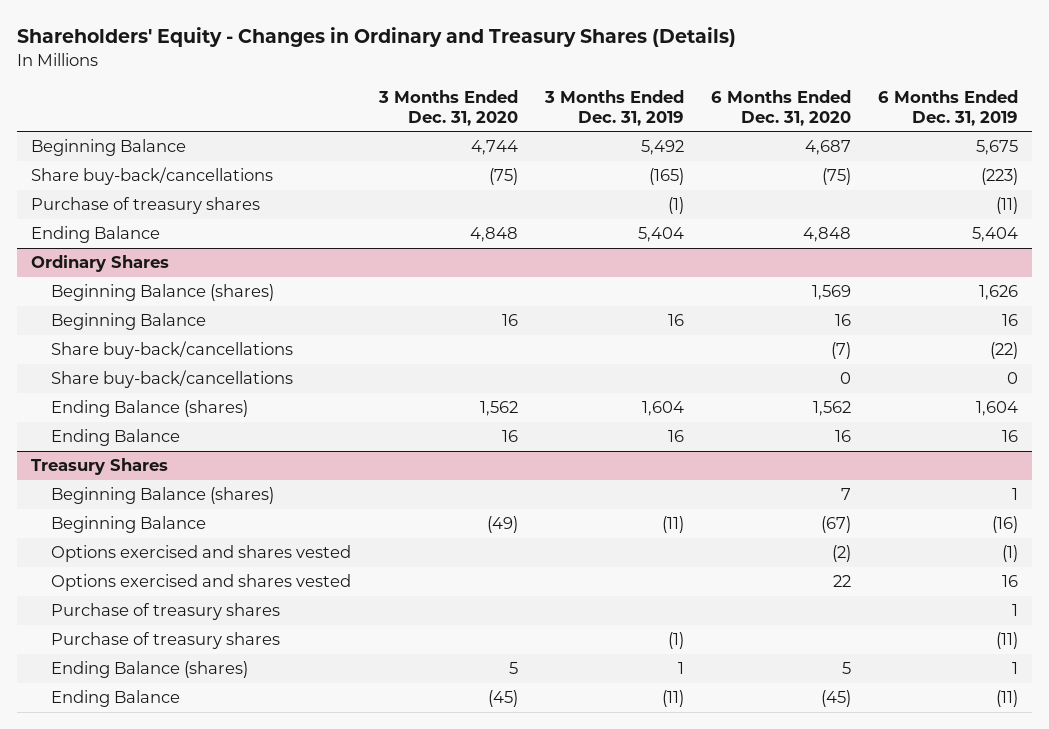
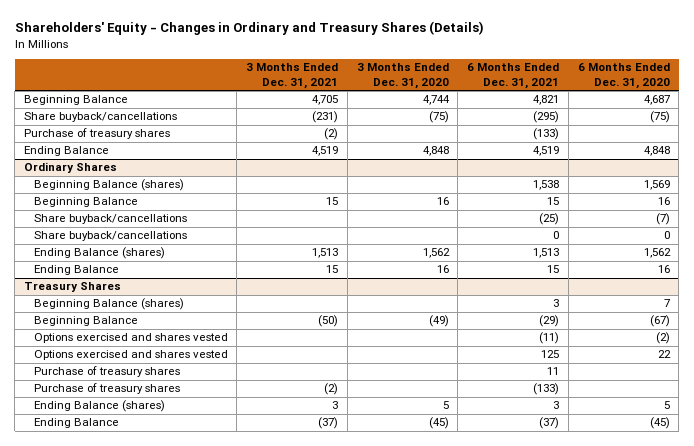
- | 3 Months Ended Dec. 31, 2020 | 3 Months Ended Dec. 31, 2019 | 6 Months Ended Dec. 31, 2020 | 6 Months Ended Dec. 31, 2019
+ | 3 Months Ended Dec. 31, 2021 | 3 Months Ended Dec. 31, 2020 | 6 Months Ended Dec. 31, 2021 | 6 Months Ended Dec. 31, 2020
- Share buy-back/cancellations | (75) | (165) | (75) | (223)
+ Share buyback/cancellations | (231) | (75) | (295) | (75)
@ Ordinary Shares
- Share buy-back/cancellations | | | (7) | (22)
- Share buy-back/cancellations | | | 0 | 0
+ Share buyback/cancellations | | | (25) | (7)
+ Share buyback/cancellations | | | 0 | 0

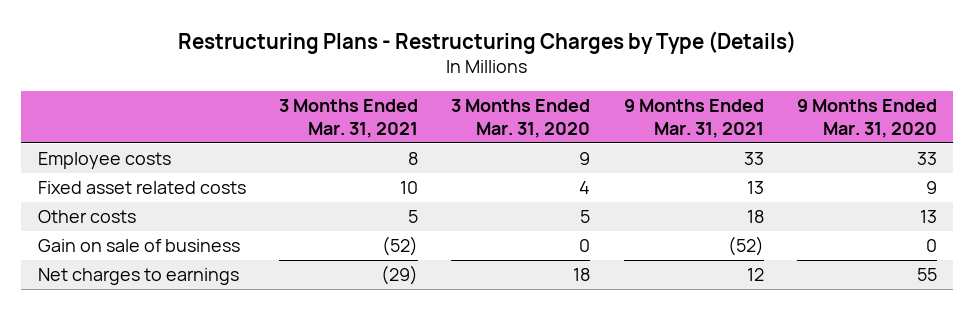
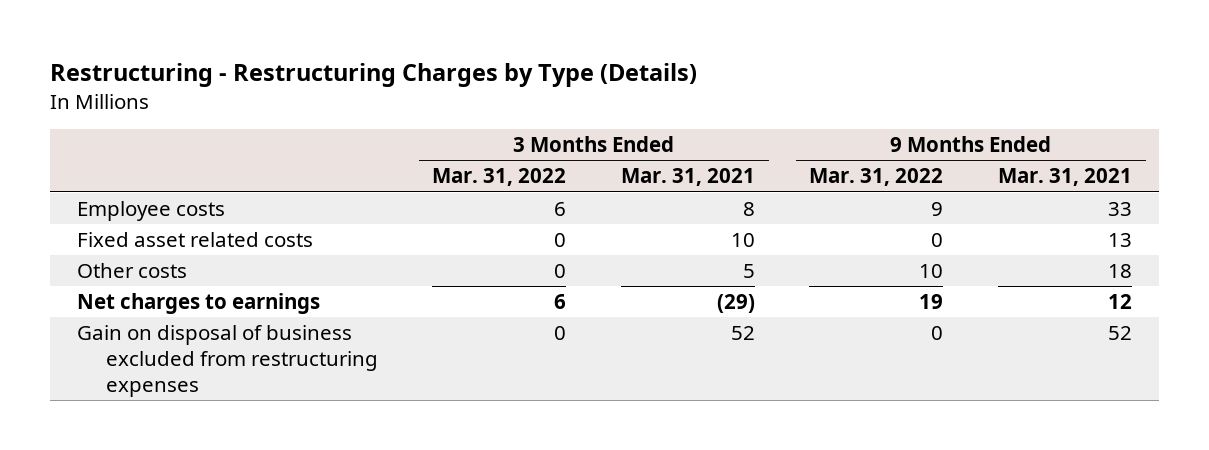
- Restructuring Plans - Restructuring Charges by Type (Details)
+ Restructuring - Restructuring Charges by Type (Details)
- | 3 Months Ended Mar. 31, 2021 | 3 Months Ended Mar. 31, 2020 | 9 Months Ended Mar. 31, 2021 | 9 Months Ended Mar. 31, 2020
+ | 3 Months Ended Mar. 31, 2022 | 3 Months Ended Mar. 31, 2021 | 9 Months Ended Mar. 31, 2022 | 9 Months Ended Mar. 31, 2021
- Gain on sale of business | (52) | 0 | (52) | 0
+ Gain on disposal of business excluded from restructuring expenses | 0 | 52 | 0 | 52

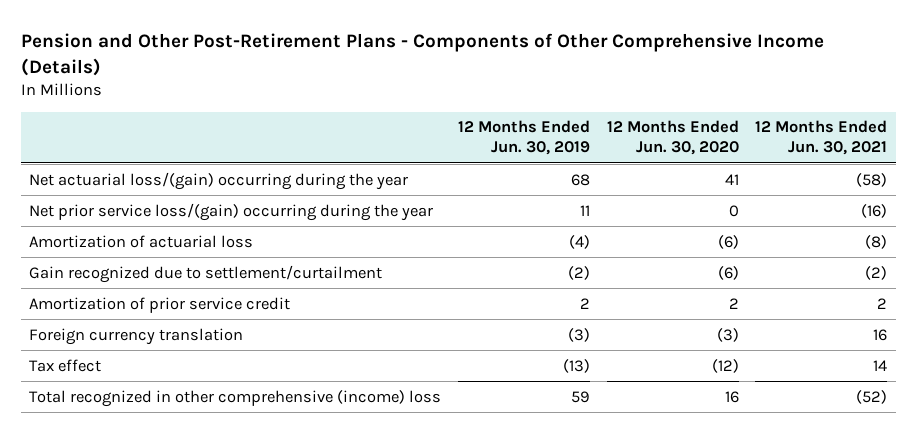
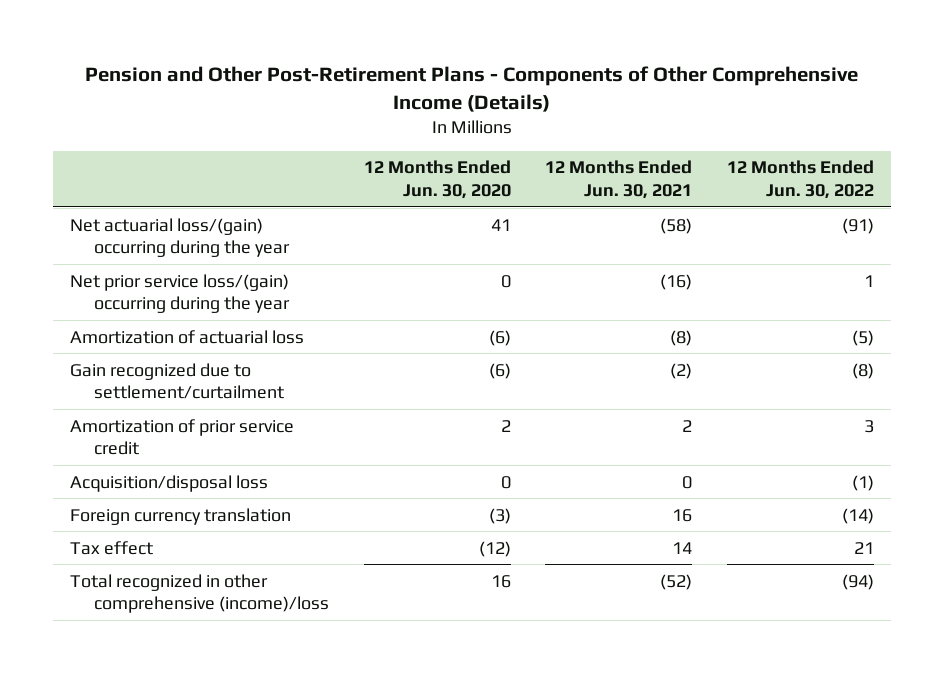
- | 12 Months Ended Jun. 30, 2019 | 12 Months Ended Jun. 30, 2020 | 12 Months Ended Jun. 30, 2021
+ | 12 Months Ended Jun. 30, 2020 | 12 Months Ended Jun. 30, 2021 | 12 Months Ended Jun. 30, 2022
+ Acquisition/disposal loss | 0 | 0 | (1)
- Total recognized in other comprehensive (income) loss | 59 | 16 | (52)
+ Total recognized in other comprehensive (income)/loss | 16 | (52) | (94)

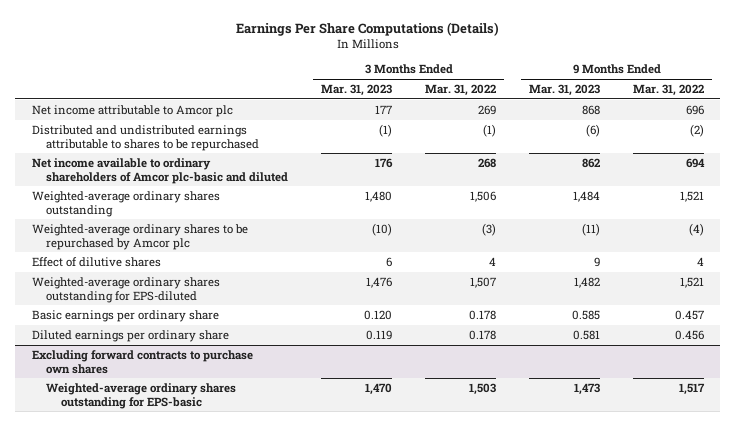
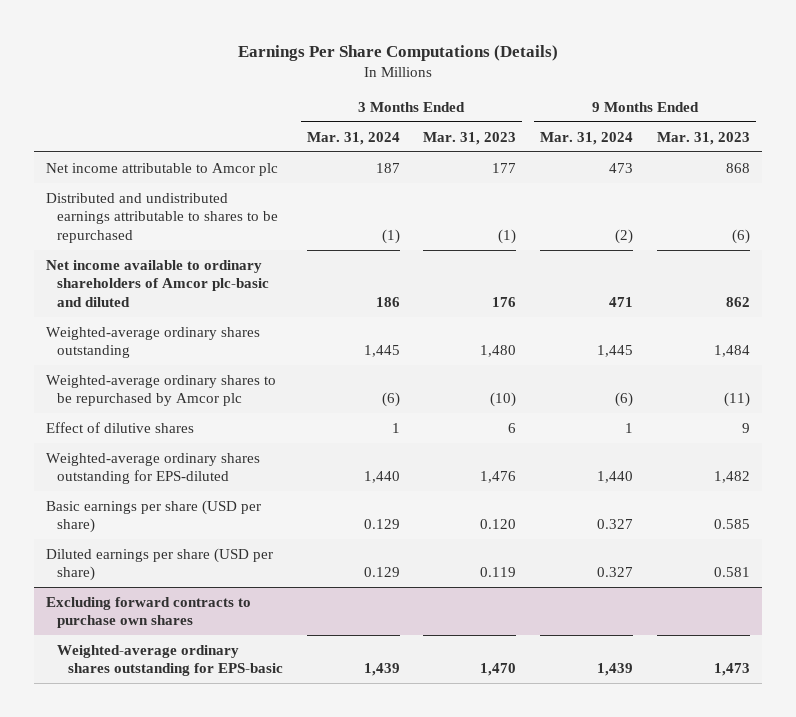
- | 3 Months Ended Mar. 31, 2023 | 3 Months Ended Mar. 31, 2022 | 9 Months Ended Mar. 31, 2023 | 9 Months Ended Mar. 31, 2022
+ | 3 Months Ended Mar. 31, 2024 | 3 Months Ended Mar. 31, 2023 | 9 Months Ended Mar. 31, 2024 | 9 Months Ended Mar. 31, 2023
- Basic earnings per ordinary share | 0.120 | 0.178 | 0.585 | 0.457
- Diluted earnings per ordinary share | 0.119 | 0.178 | 0.581 | 0.456
+ Basic earnings per share (USD per share) | 0.129 | 0.120 | 0.327 | 0.585
+ Diluted earnings per share (USD per share) | 0.129 | 0.119 | 0.327 | 0.581

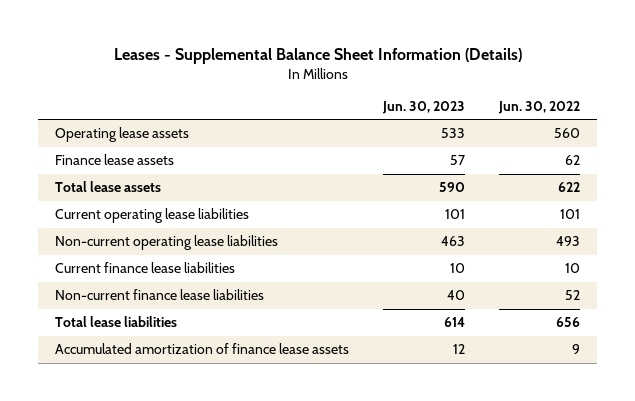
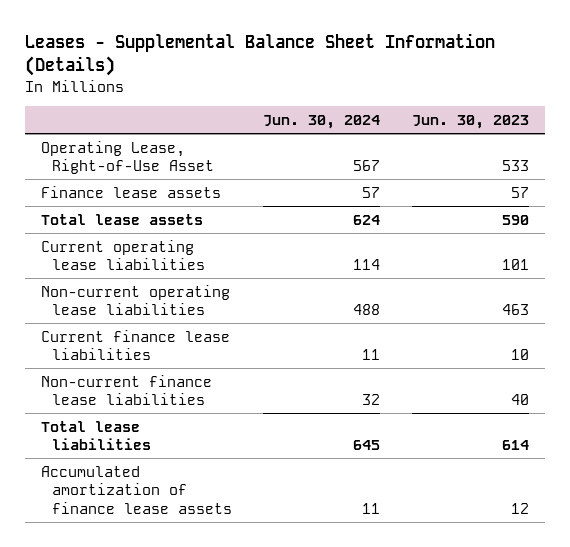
- | Jun. 30, 2023 | Jun. 30, 2022
+ | Jun. 30, 2024 | Jun. 30, 2023
- Operating lease assets | 533 | 560
+ Operating Lease, Right-of-Use Asset | 567 | 533

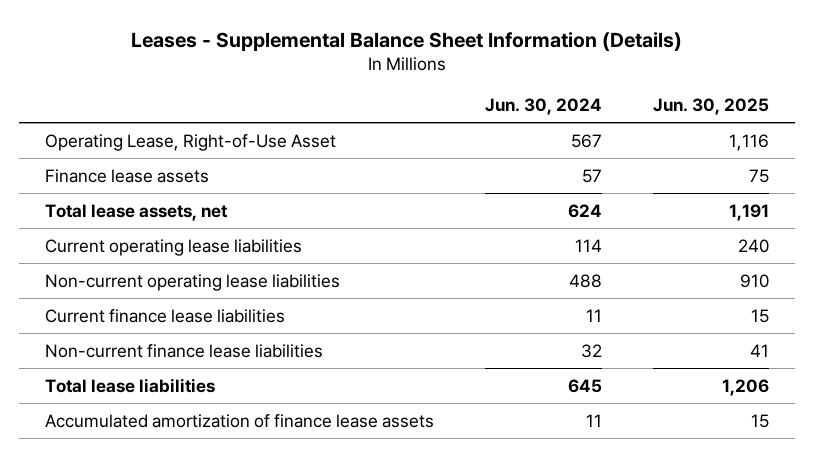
- | Jun. 30, 2024 | Jun. 30, 2023
+ | Jun. 30, 2024 | Jun. 30, 2025
- Total lease assets | 624 | 590
+ Total lease assets, net | 624 | 1,191

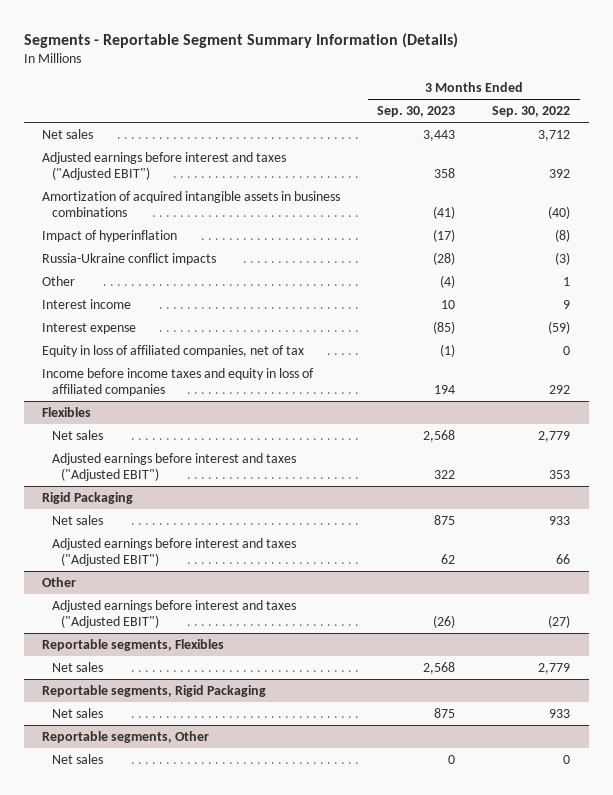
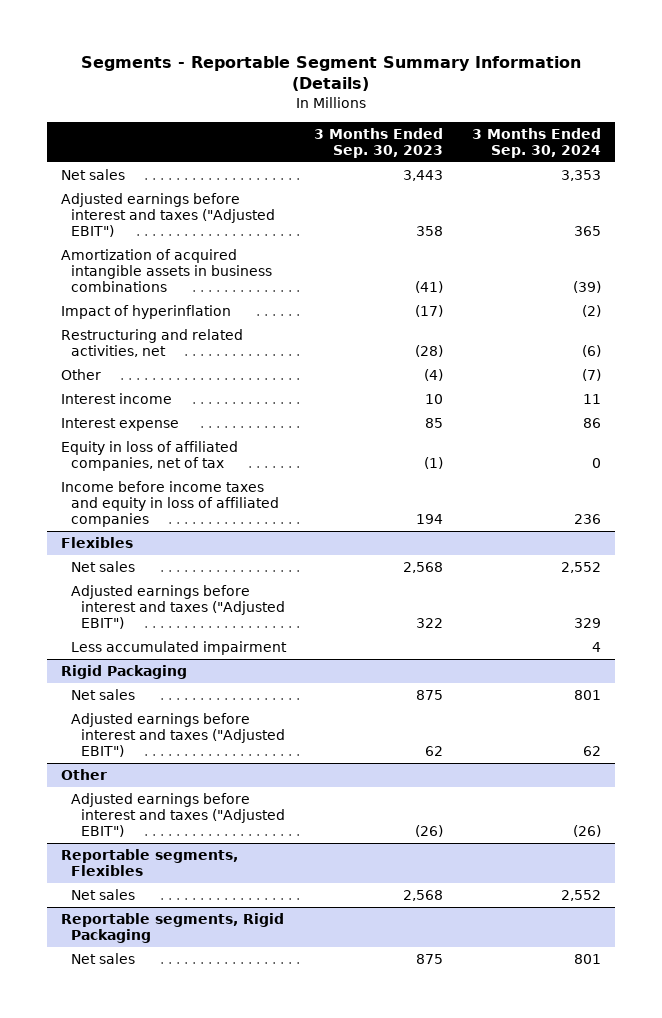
- | 3 Months Ended Sep. 30, 2023 | 3 Months Ended Sep. 30, 2022
+ | 3 Months Ended Sep. 30, 2023 | 3 Months Ended Sep. 30, 2024
- Russia-Ukraine conflict impacts | (28) | (3)
+ Restructuring and related activities, net | (28) | (6)
- Interest expense | (85) | (59)
+ Interest expense | 85 | 86
@ Flexibles
+ Less accumulated impairment | | 4
- Reportable segments, Other
- Net sales | 0 | 0

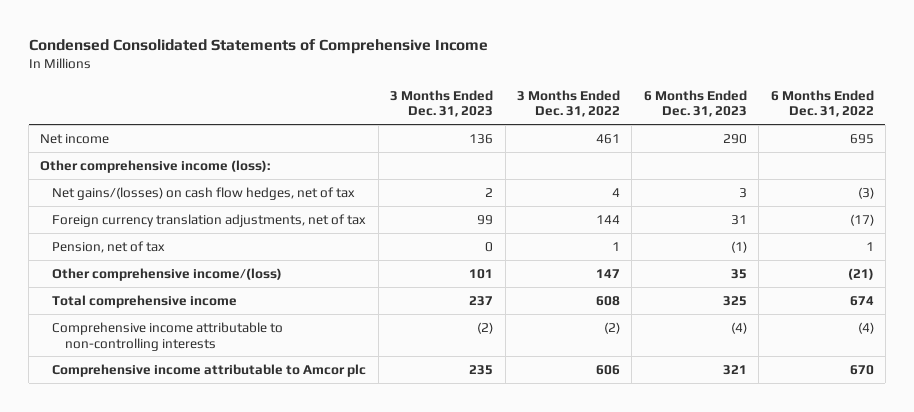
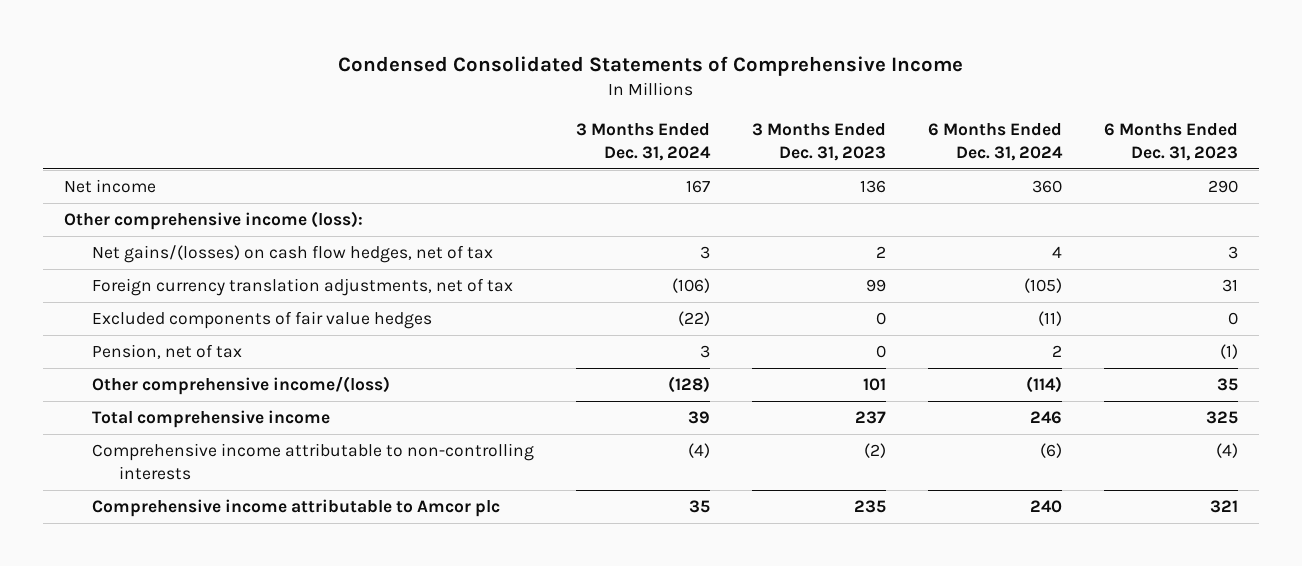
- | 3 Months Ended Dec. 31, 2023 | 3 Months Ended Dec. 31, 2022 | 6 Months Ended Dec. 31, 2023 | 6 Months Ended Dec. 31, 2022
+ | 3 Months Ended Dec. 31, 2024 | 3 Months Ended Dec. 31, 2023 | 6 Months Ended Dec. 31, 2024 | 6 Months Ended Dec. 31, 2023
+ Excluded components of fair value hedges | (22) | 0 | (11) | 0

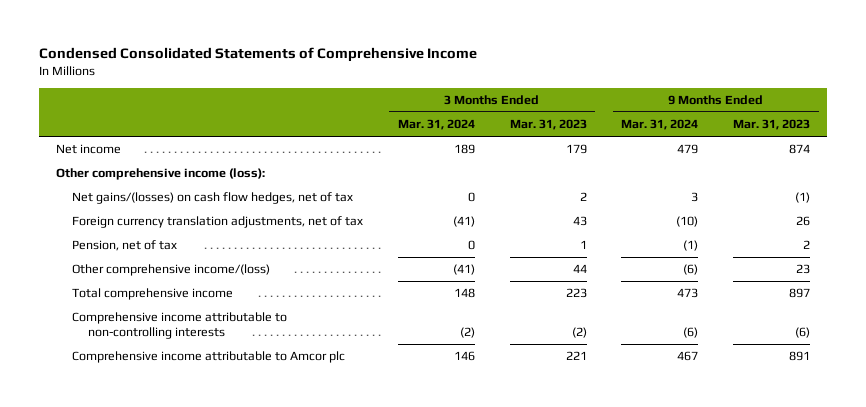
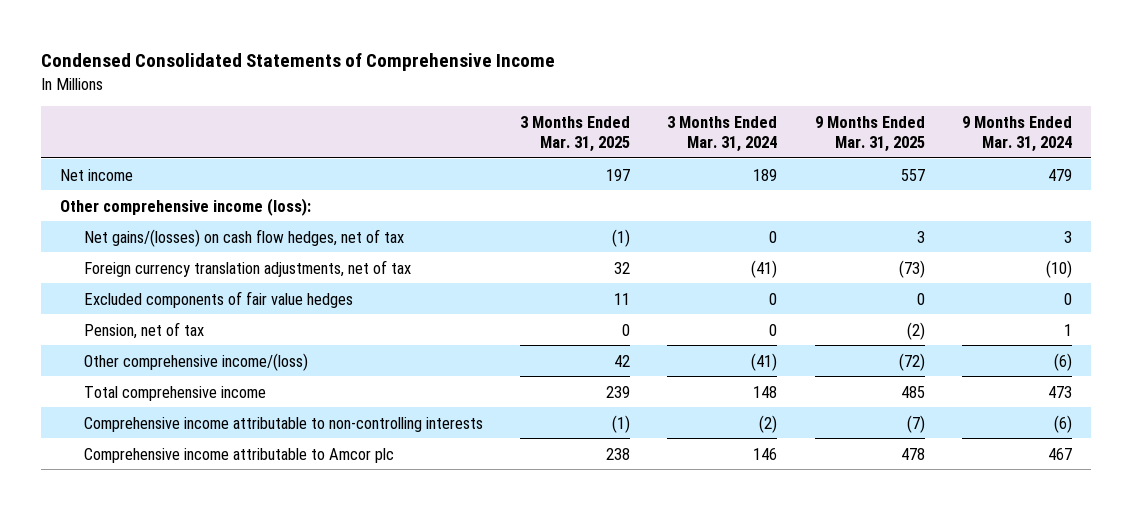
- | 3 Months Ended Mar. 31, 2024 | 3 Months Ended Mar. 31, 2023 | 9 Months Ended Mar. 31, 2024 | 9 Months Ended Mar. 31, 2023
+ | 3 Months Ended Mar. 31, 2025 | 3 Months Ended Mar. 31, 2024 | 9 Months Ended Mar. 31, 2025 | 9 Months Ended Mar. 31, 2024
- Pension, net of tax | 0 | 1 | (1) | 2
+ Excluded components of fair value hedges | 11 | 0 | 0 | 0
+ Pension, net of tax | 0 | 0 | (2) | 1

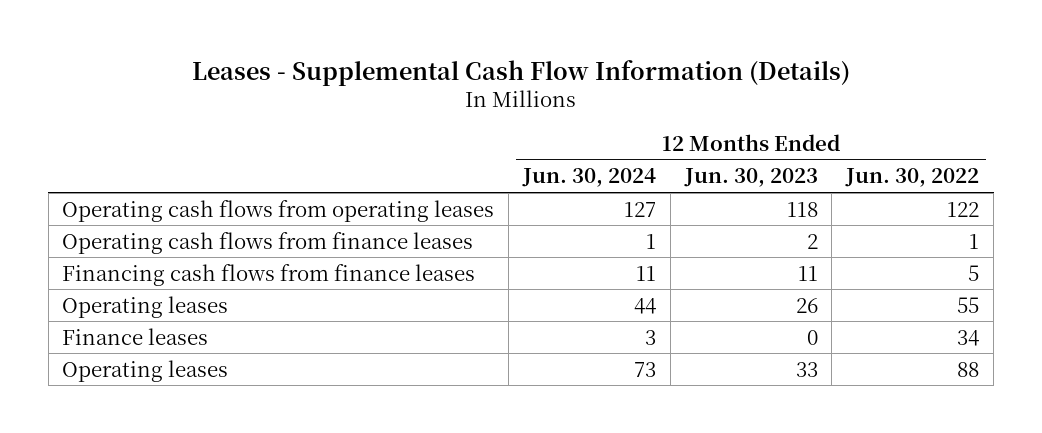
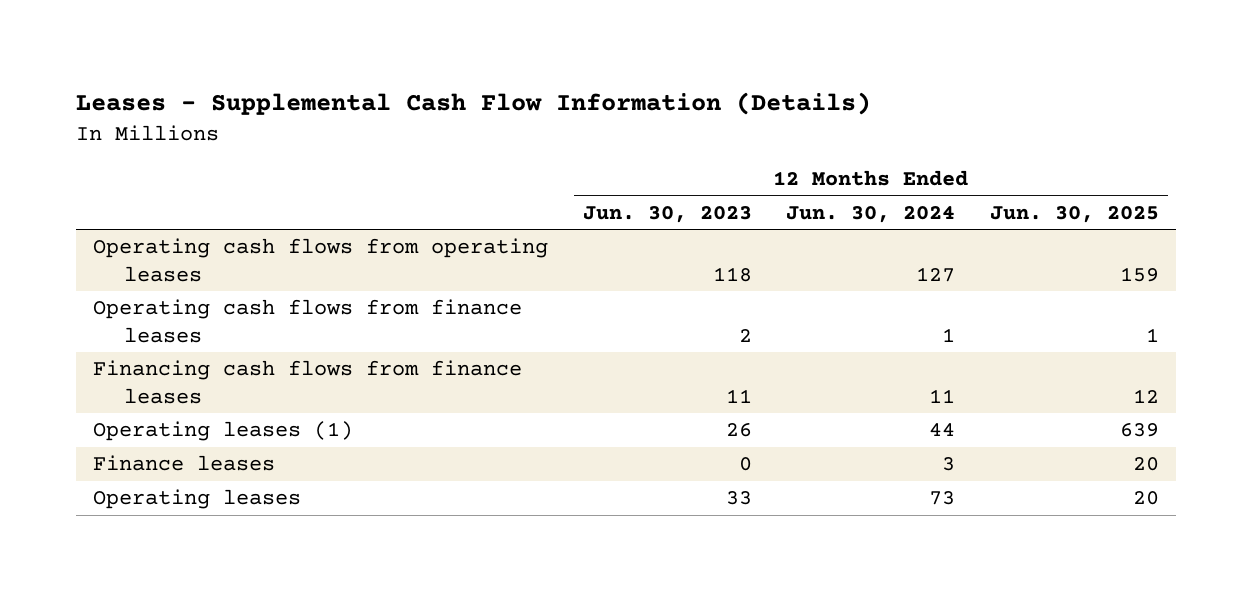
- | 12 Months Ended Jun. 30, 2024 | 12 Months Ended Jun. 30, 2023 | 12 Months Ended Jun. 30, 2022
+ | 12 Months Ended Jun. 30, 2023 | 12 Months Ended Jun. 30, 2024 | 12 Months Ended Jun. 30, 2025
- Operating leases | 44 | 26 | 55
+ Operating leases (1) | 26 | 44 | 639

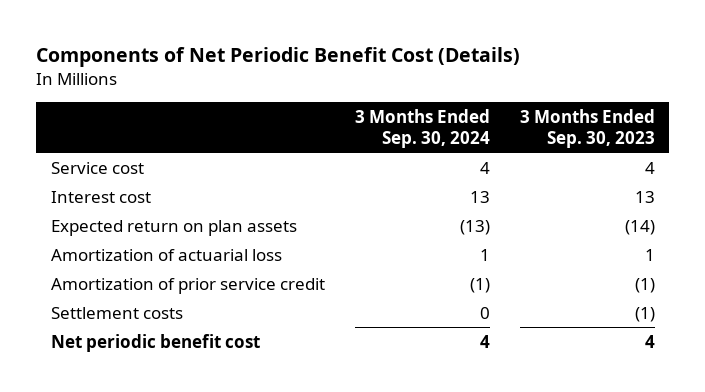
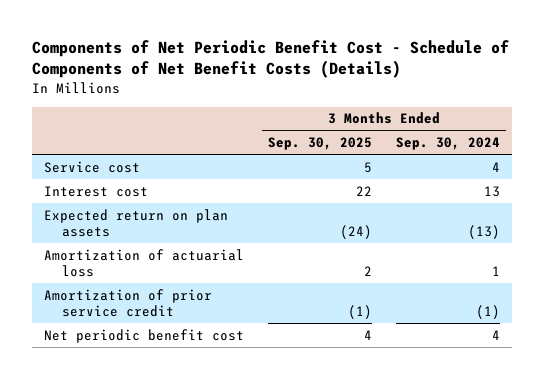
- Components of Net Periodic Benefit Cost (Details)
+ Components of Net Periodic Benefit Cost - Schedule of Components of Net Benefit Costs (Details)
- | 3 Months Ended Sep. 30, 2024 | 3 Months Ended Sep. 30, 2023
+ | 3 Months Ended Sep. 30, 2025 | 3 Months Ended Sep. 30, 2024
- Settlement costs | 0 | (1)

